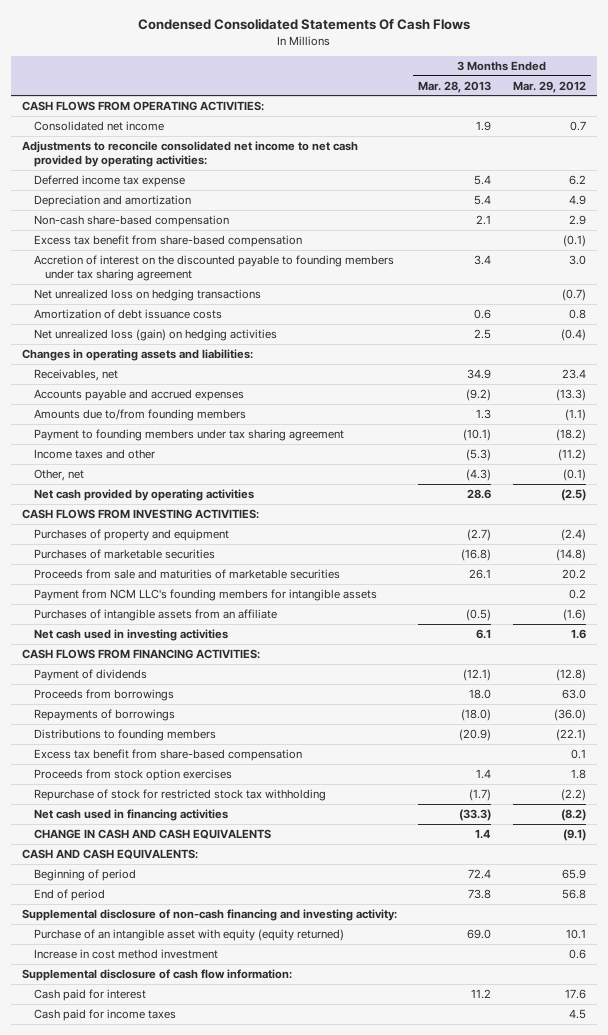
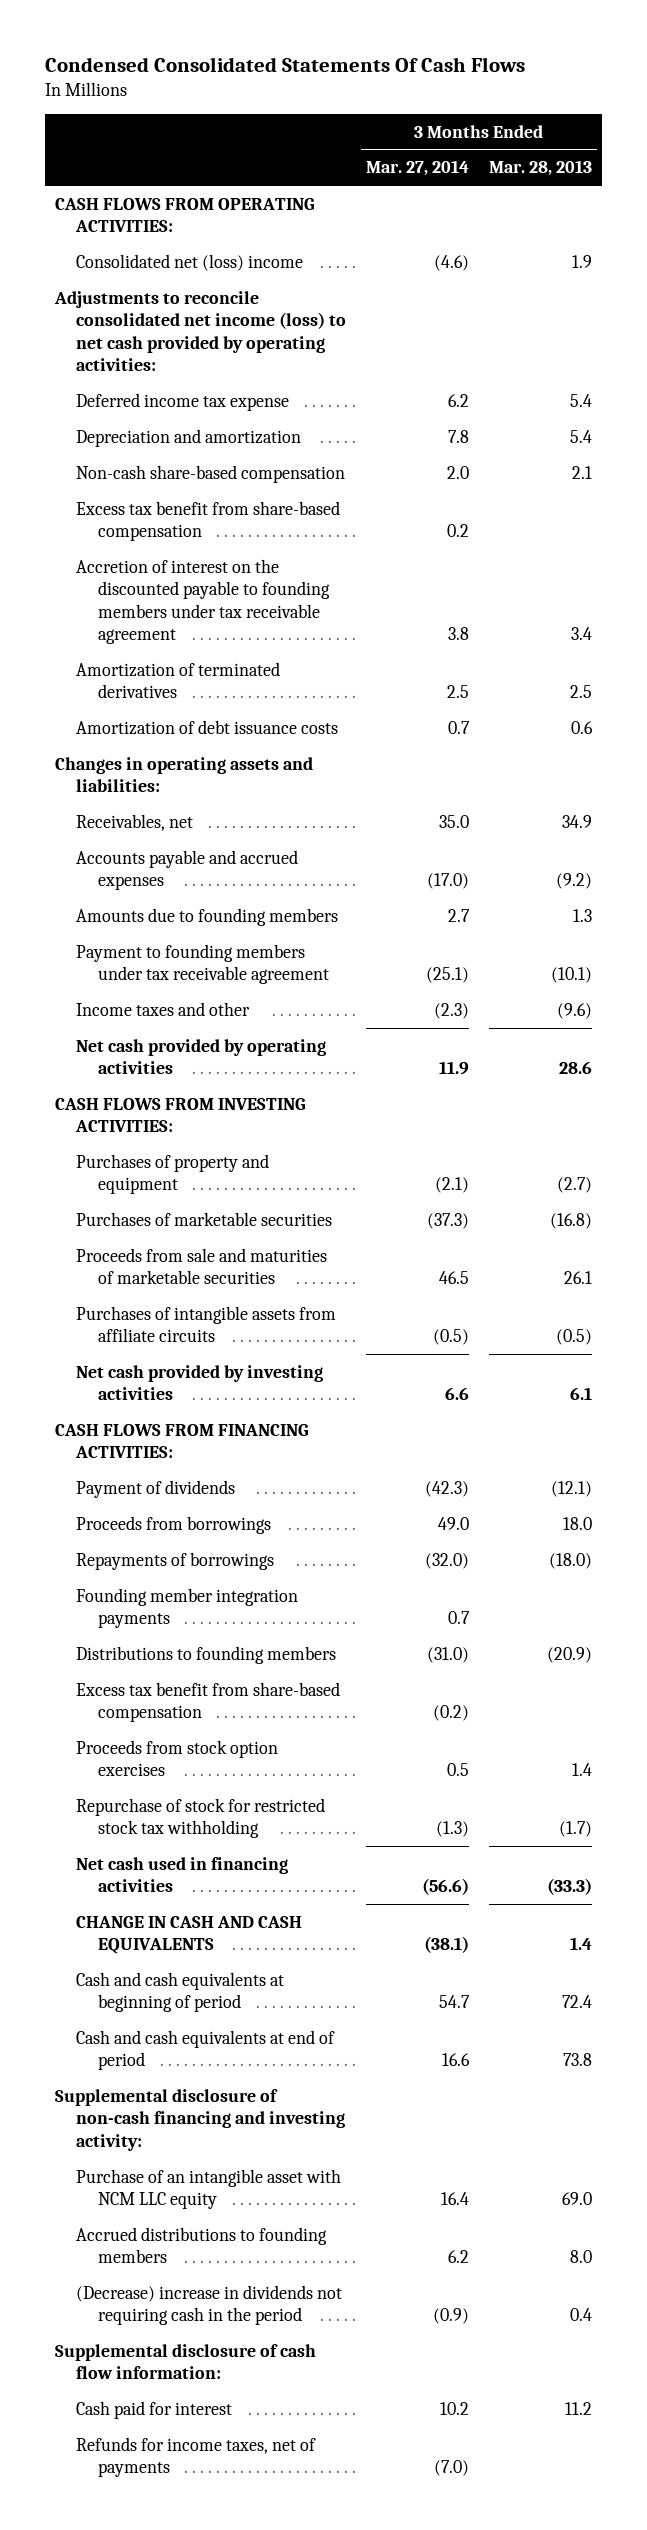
- | 3 Months Ended Mar. 28, 2013 | 3 Months Ended Mar. 29, 2012
+ | 3 Months Ended Mar. 27, 2014 | 3 Months Ended Mar. 28, 2013
- Consolidated net income | 1.9 | 0.7
- Adjustments to reconcile consolidated net income to net cash provided by operating activities:
+ Consolidated net (loss) income | (4.6) | 1.9
+ Adjustments to reconcile consolidated net income (loss) to net cash provided by operating activities:
- Accretion of interest on the discounted payable to founding members under tax sharing agreement | 3.4 | 3.0
- Net unrealized loss on hedging transactions | | (0.7)
+ Accretion of interest on the discounted payable to founding members under tax receivable agreement | 3.8 | 3.4
+ Amortization of terminated derivatives | 2.5 | 2.5
- Net unrealized loss (gain) on hedging activities | 2.5 | (0.4)
- Amounts due to/from founding members | 1.3 | (1.1)
- Payment to founding members under tax sharing agreement | (10.1) | (18.2)
- Income taxes and other | (5.3) | (11.2)
- Other, net | (4.3) | (0.1)
+ Amounts due to founding members | 2.7 | 1.3
+ Payment to founding members under tax receivable agreement | (25.1) | (10.1)
+ Income taxes and other | (2.3) | (9.6)
- Payment from NCM LLC's founding members for intangible assets | | 0.2
- Purchases of intangible assets from an affiliate | (0.5) | (1.6)
- Net cash used in investing activities | 6.1 | 1.6
+ Purchases of intangible assets from affiliate circuits | (0.5) | (0.5)
+ Net cash provided by investing activities | 6.6 | 6.1
+ Founding member integration payments | 0.7 |
- CASH AND CASH EQUIVALENTS:
- Beginning of period | 72.4 | 65.9
- End of period | 73.8 | 56.8
+ Cash and cash equivalents at beginning of period | 54.7 | 72.4
+ Cash and cash equivalents at end of period | 16.6 | 73.8
- Purchase of an intangible asset with equity (equity returned) | 69.0 | 10.1
- Increase in cost method investment | | 0.6
+ Purchase of an intangible asset with NCM LLC equity | 16.4 | 69.0
+ Accrued distributions to founding members | 6.2 | 8.0
+ (Decrease) increase in dividends not requiring cash in the period | (0.9) | 0.4
- Cash paid for income taxes | | 4.5
+ Refunds for income taxes, net of payments | (7.0) |

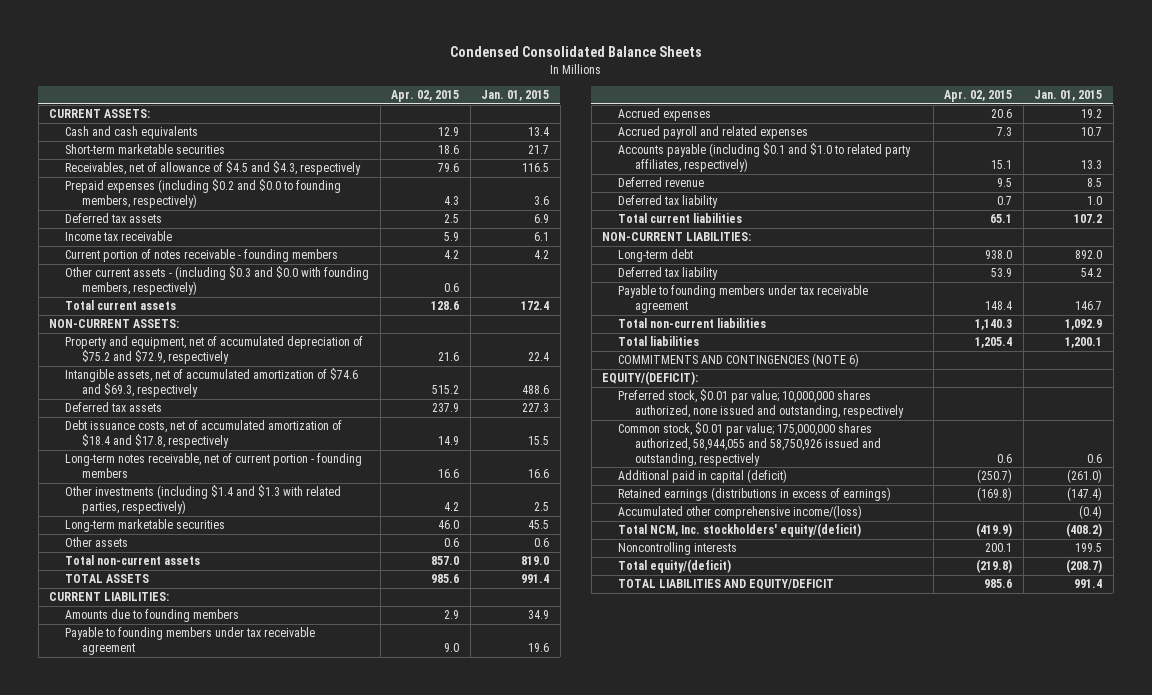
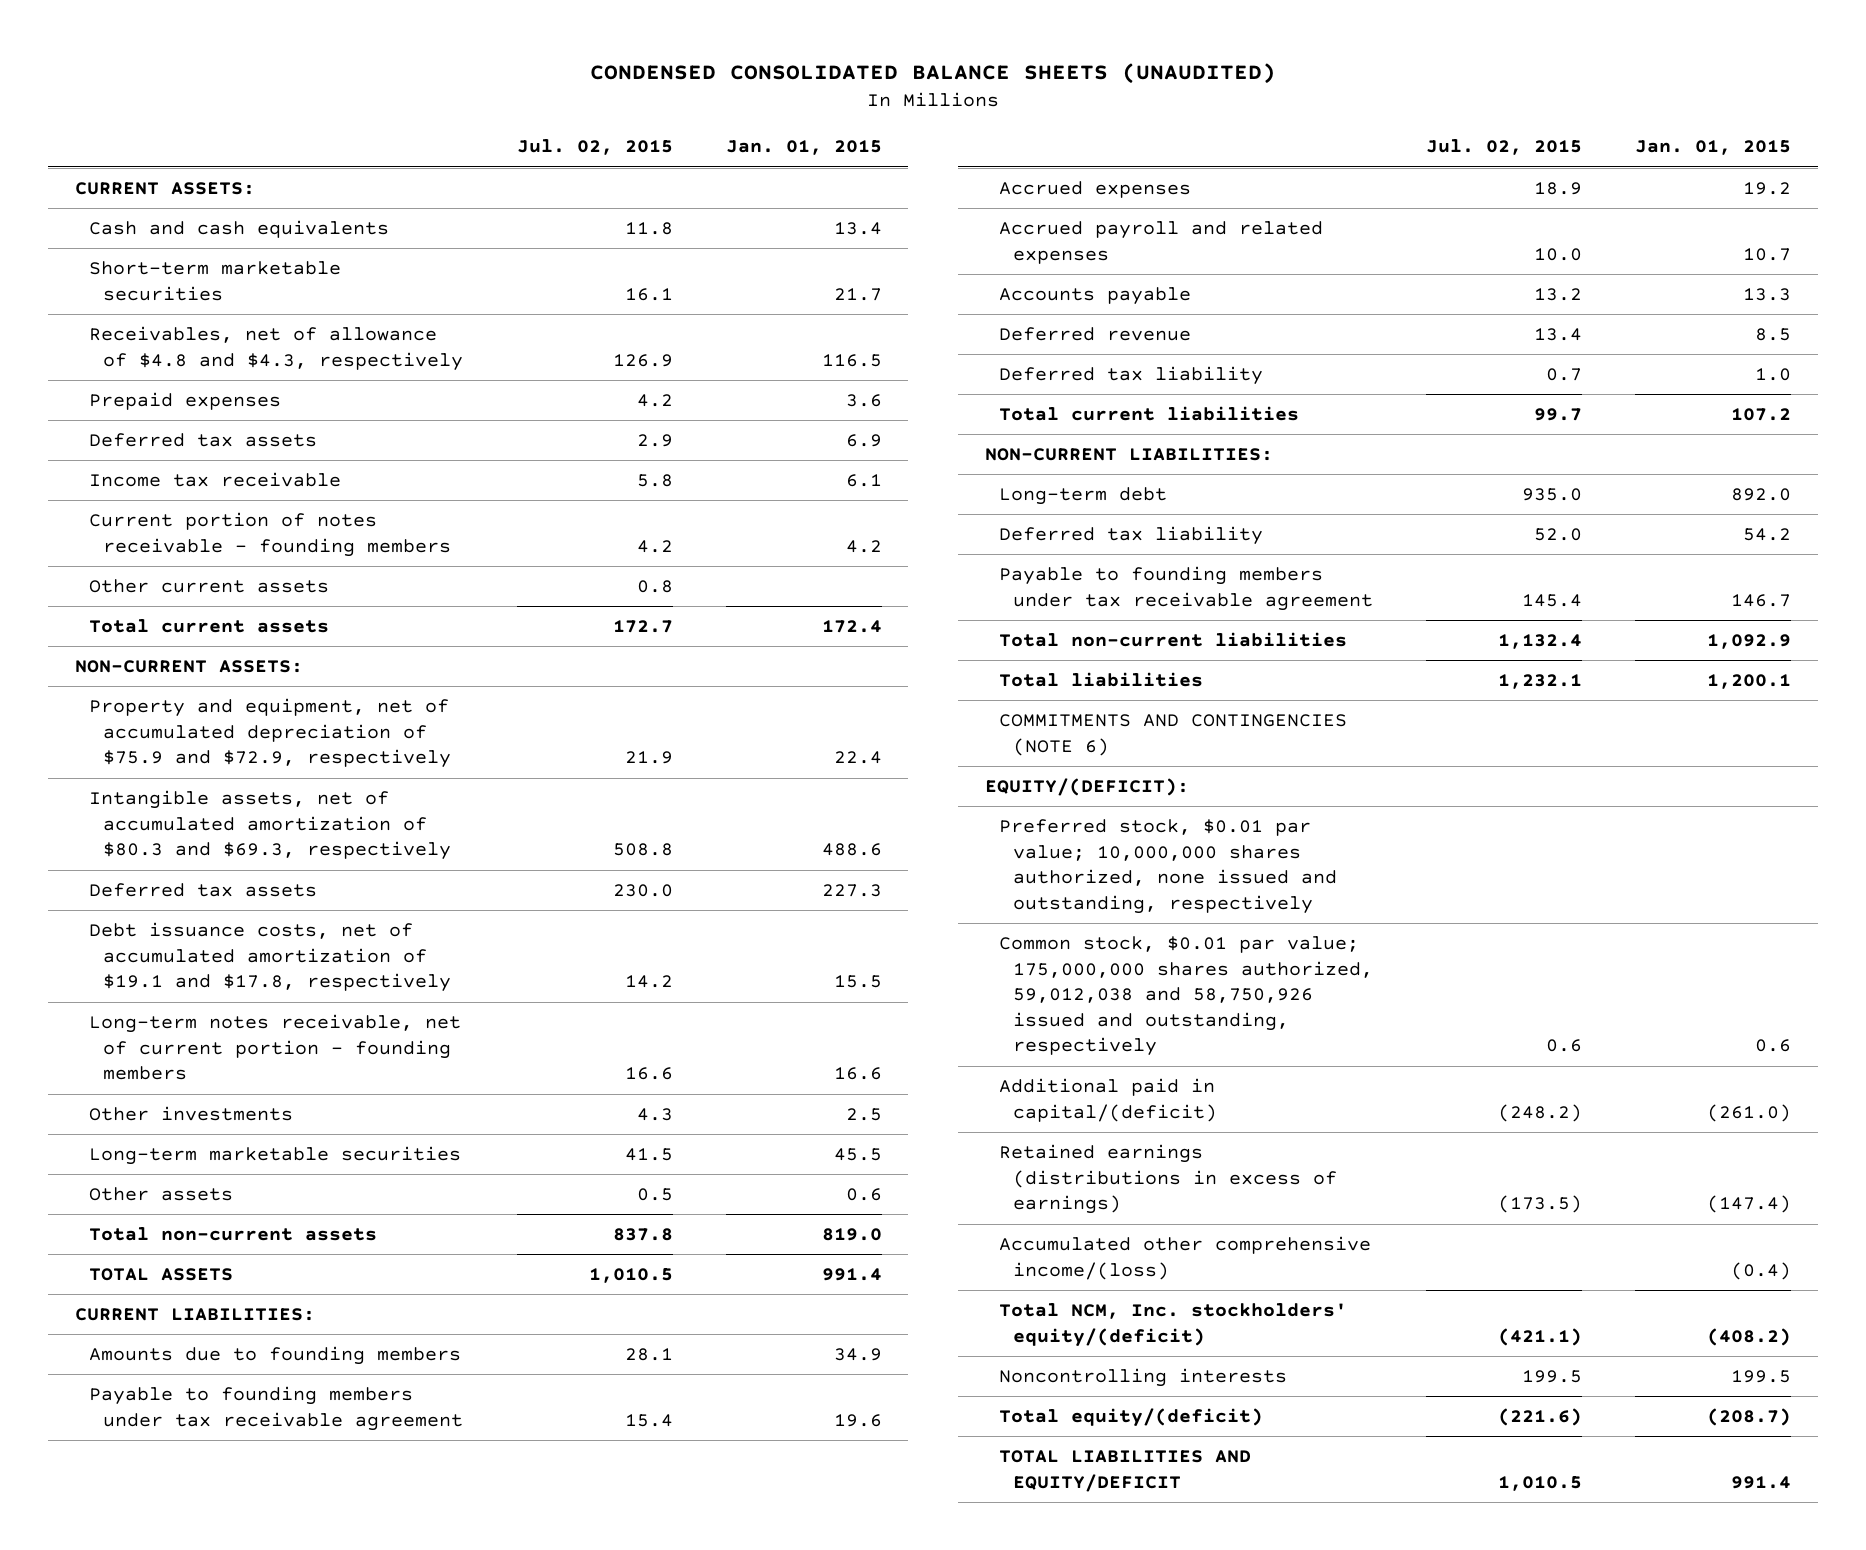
- Condensed Consolidated Balance Sheets
+ CONDENSED CONSOLIDATED BALANCE SHEETS (UNAUDITED)
- | Apr. 02, 2015 | Jan. 01, 2015
+ | Jul. 02, 2015 | Jan. 01, 2015
- Receivables, net of allowance of $4.5 and $4.3, respectively | 79.6 | 116.5
- Prepaid expenses (including $0.2 and $0.0 to founding members, respectively) | 4.3 | 3.6
+ Receivables, net of allowance of $4.8 and $4.3, respectively | 126.9 | 116.5
+ Prepaid expenses | 4.2 | 3.6
- Other current assets - (including $0.3 and $0.0 with founding members, respectively) | 0.6 |
+ Other current assets | 0.8 |
- Property and equipment, net of accumulated depreciation of $75.2 and $72.9, respectively | 21.6 | 22.4
- Intangible assets, net of accumulated amortization of $74.6 and $69.3, respectively | 515.2 | 488.6
+ Property and equipment, net of accumulated depreciation of $75.9 and $72.9, respectively | 21.9 | 22.4
+ Intangible assets, net of accumulated amortization of $80.3 and $69.3, respectively | 508.8 | 488.6
- Debt issuance costs, net of accumulated amortization of $18.4 and $17.8, respectively | 14.9 | 15.5
+ Debt issuance costs, net of accumulated amortization of $19.1 and $17.8, respectively | 14.2 | 15.5
- Other investments (including $1.4 and $1.3 with related parties, respectively) | 4.2 | 2.5
+ Other investments | 4.3 | 2.5
- Accounts payable (including $0.1 and $1.0 to related party affiliates, respectively) | 15.1 | 13.3
+ Accounts payable | 13.2 | 13.3
- Common stock, $0.01 par value; 175,000,000 shares authorized, 58,944,055 and 58,750,926 issued and outstanding, respectively | 0.6 | 0.6
- Additional paid in capital (deficit) | (250.7) | (261.0)
+ Common stock, $0.01 par value; 175,000,000 shares authorized, 59,012,038 and 58,750,926 issued and outstanding, respectively | 0.6 | 0.6
+ Additional paid in capital/(deficit) | (248.2) | (261.0)

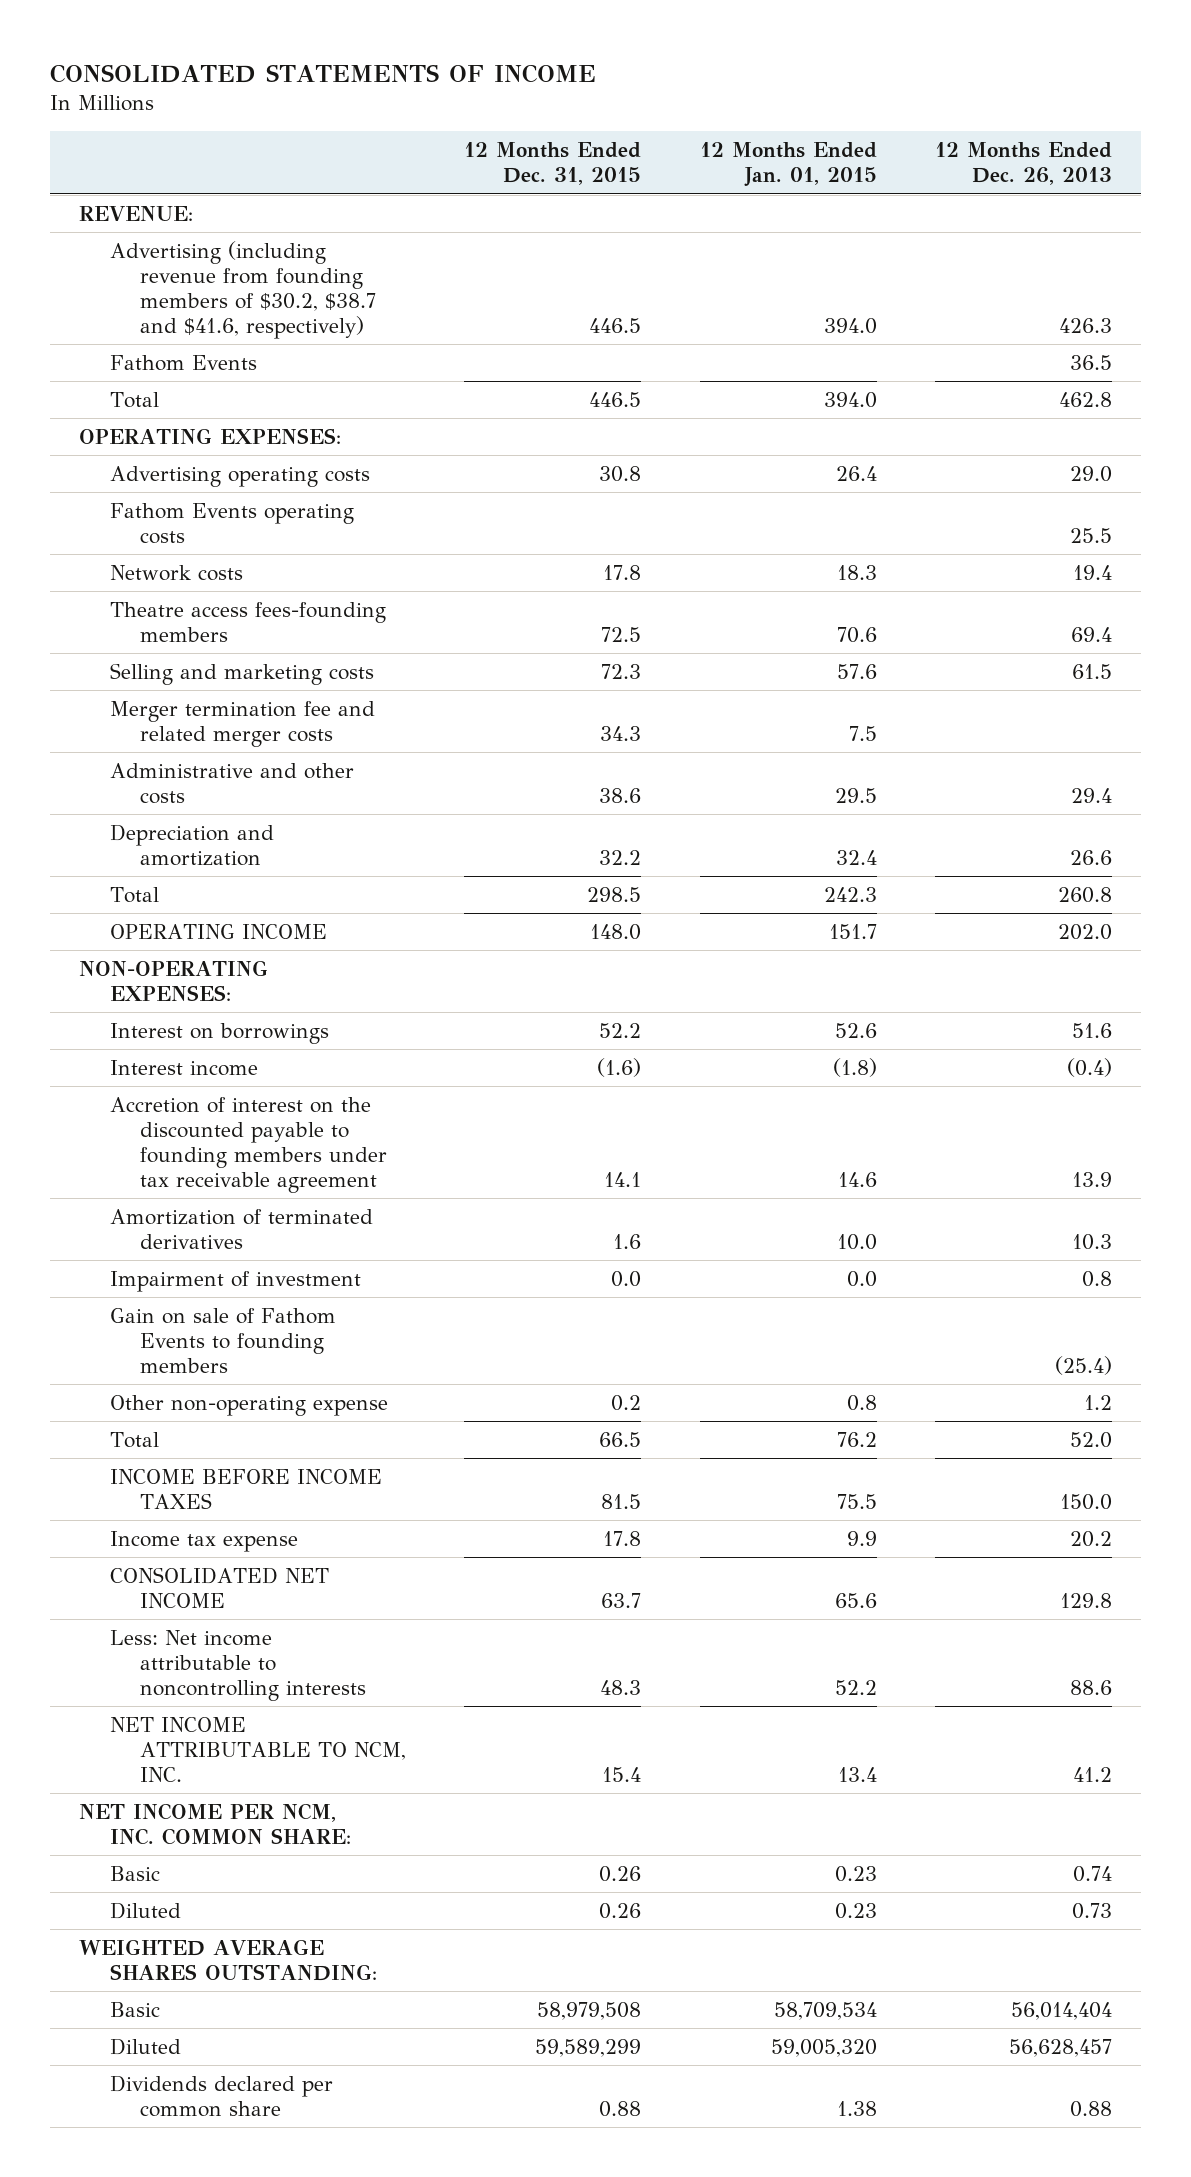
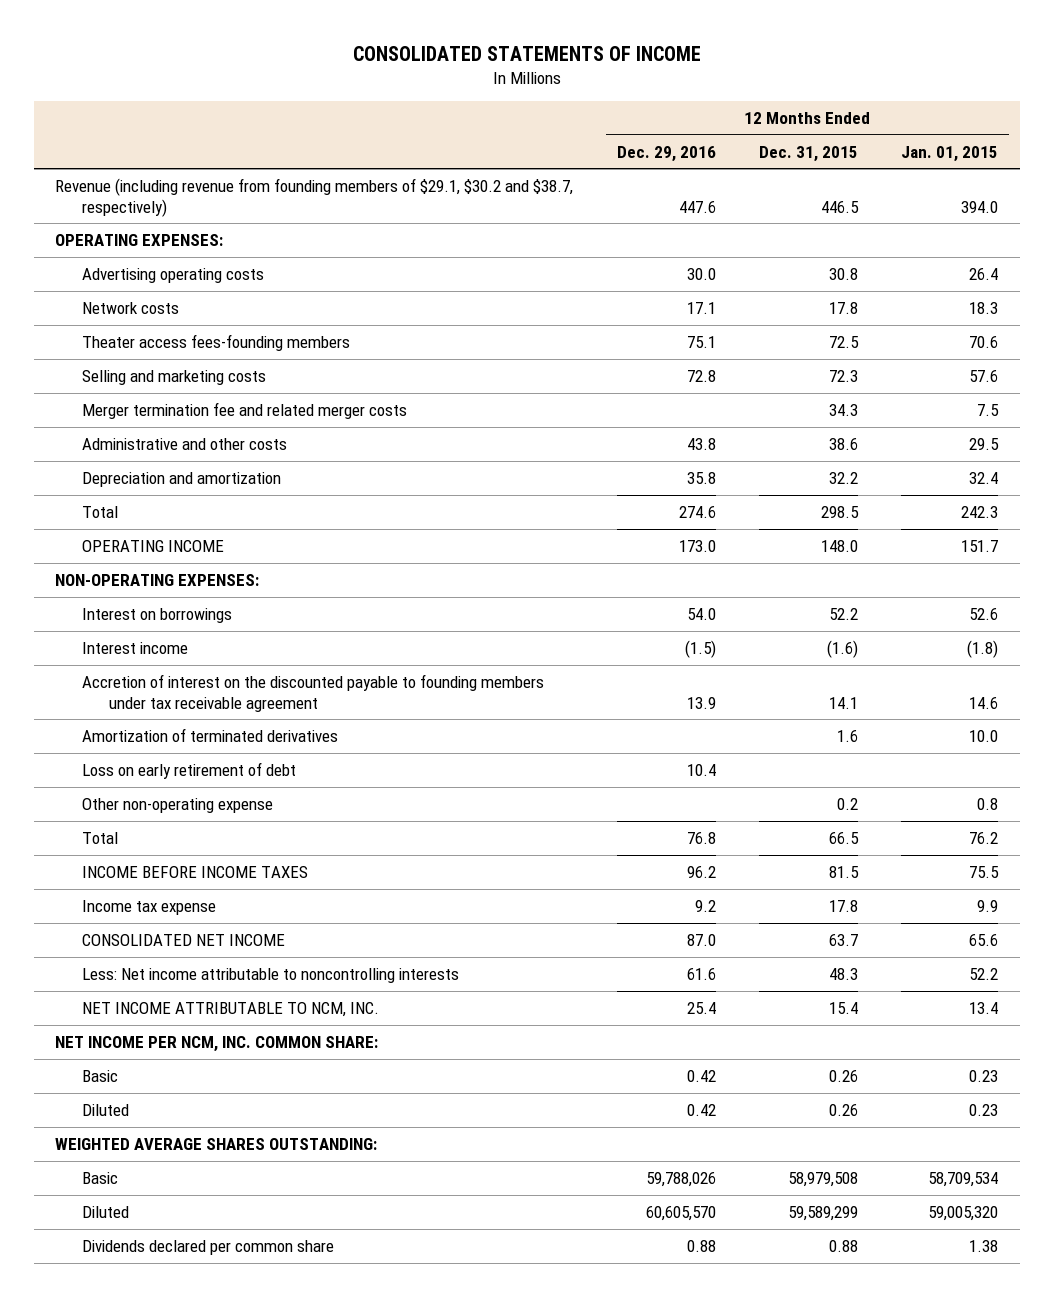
- | 12 Months Ended Dec. 31, 2015 | 12 Months Ended Jan. 01, 2015 | 12 Months Ended Dec. 26, 2013
+ | 12 Months Ended Dec. 29, 2016 | 12 Months Ended Dec. 31, 2015 | 12 Months Ended Jan. 01, 2015
- REVENUE:
- Advertising (including revenue from founding members of $30.2, $38.7 and $41.6, respectively) | 446.5 | 394.0 | 426.3
- Fathom Events | | | 36.5
- Total | 446.5 | 394.0 | 462.8
+ Revenue (including revenue from founding members of $29.1, $30.2 and $38.7, respectively) | 447.6 | 446.5 | 394.0
- Fathom Events operating costs | | | 25.5
- Theatre access fees-founding members | 72.5 | 70.6 | 69.4
+ Theater access fees-founding members | 75.1 | 72.5 | 70.6
- Impairment of investment | 0.0 | 0.0 | 0.8
- Gain on sale of Fathom Events to founding members | | | (25.4)
+ Loss on early retirement of debt | 10.4 | |

